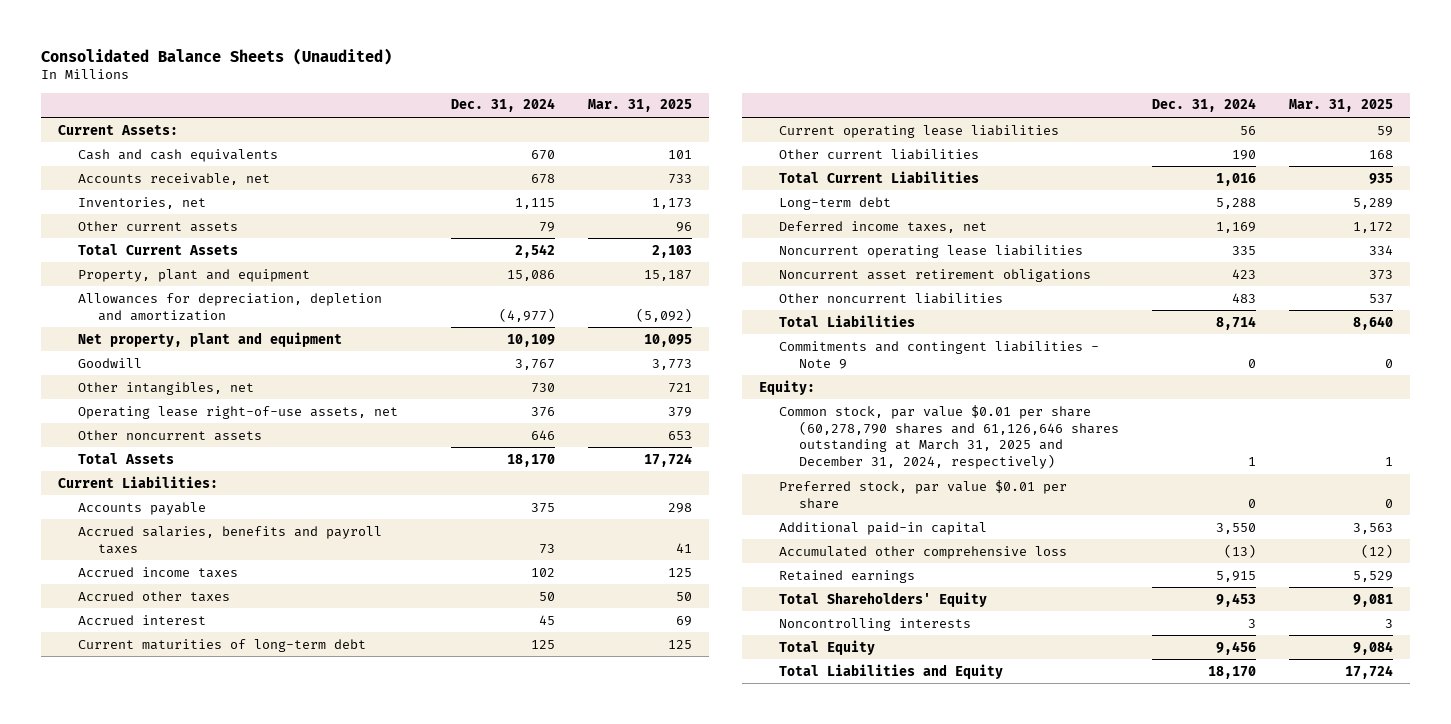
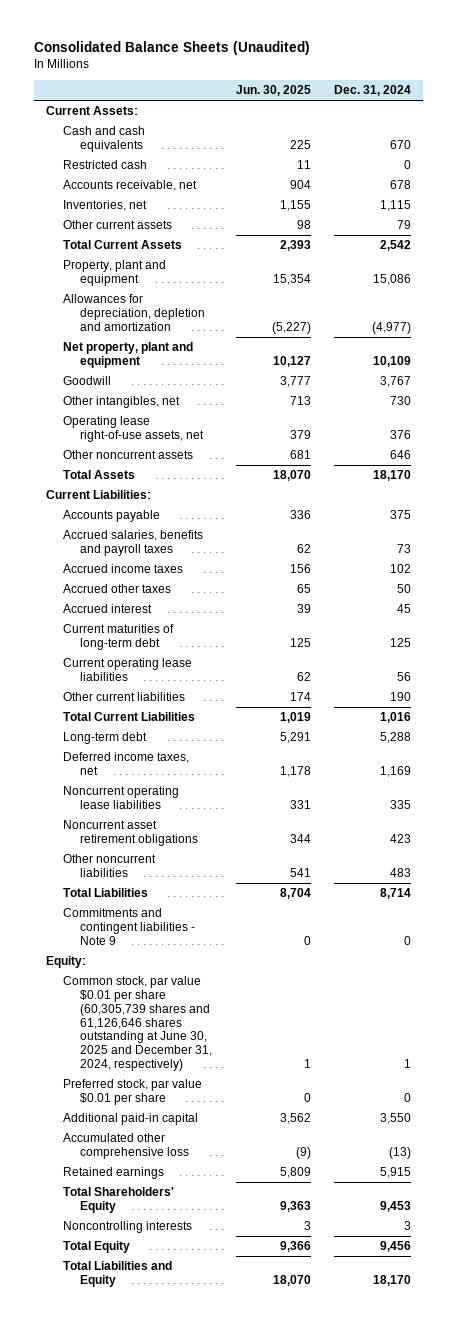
- | Dec. 31, 2024 | Mar. 31, 2025
+ | Jun. 30, 2025 | Dec. 31, 2024
+ Restricted cash | 11 | 0
- Common stock, par value $0.01 per share (60,278,790 shares and 61,126,646 shares outstanding at March 31, 2025 and December 31, 2024, respectively) | 1 | 1
+ Common stock, par value $0.01 per share (60,305,739 shares and 61,126,646 shares outstanding at June 30, 2025 and December 31, 2024, respectively) | 1 | 1

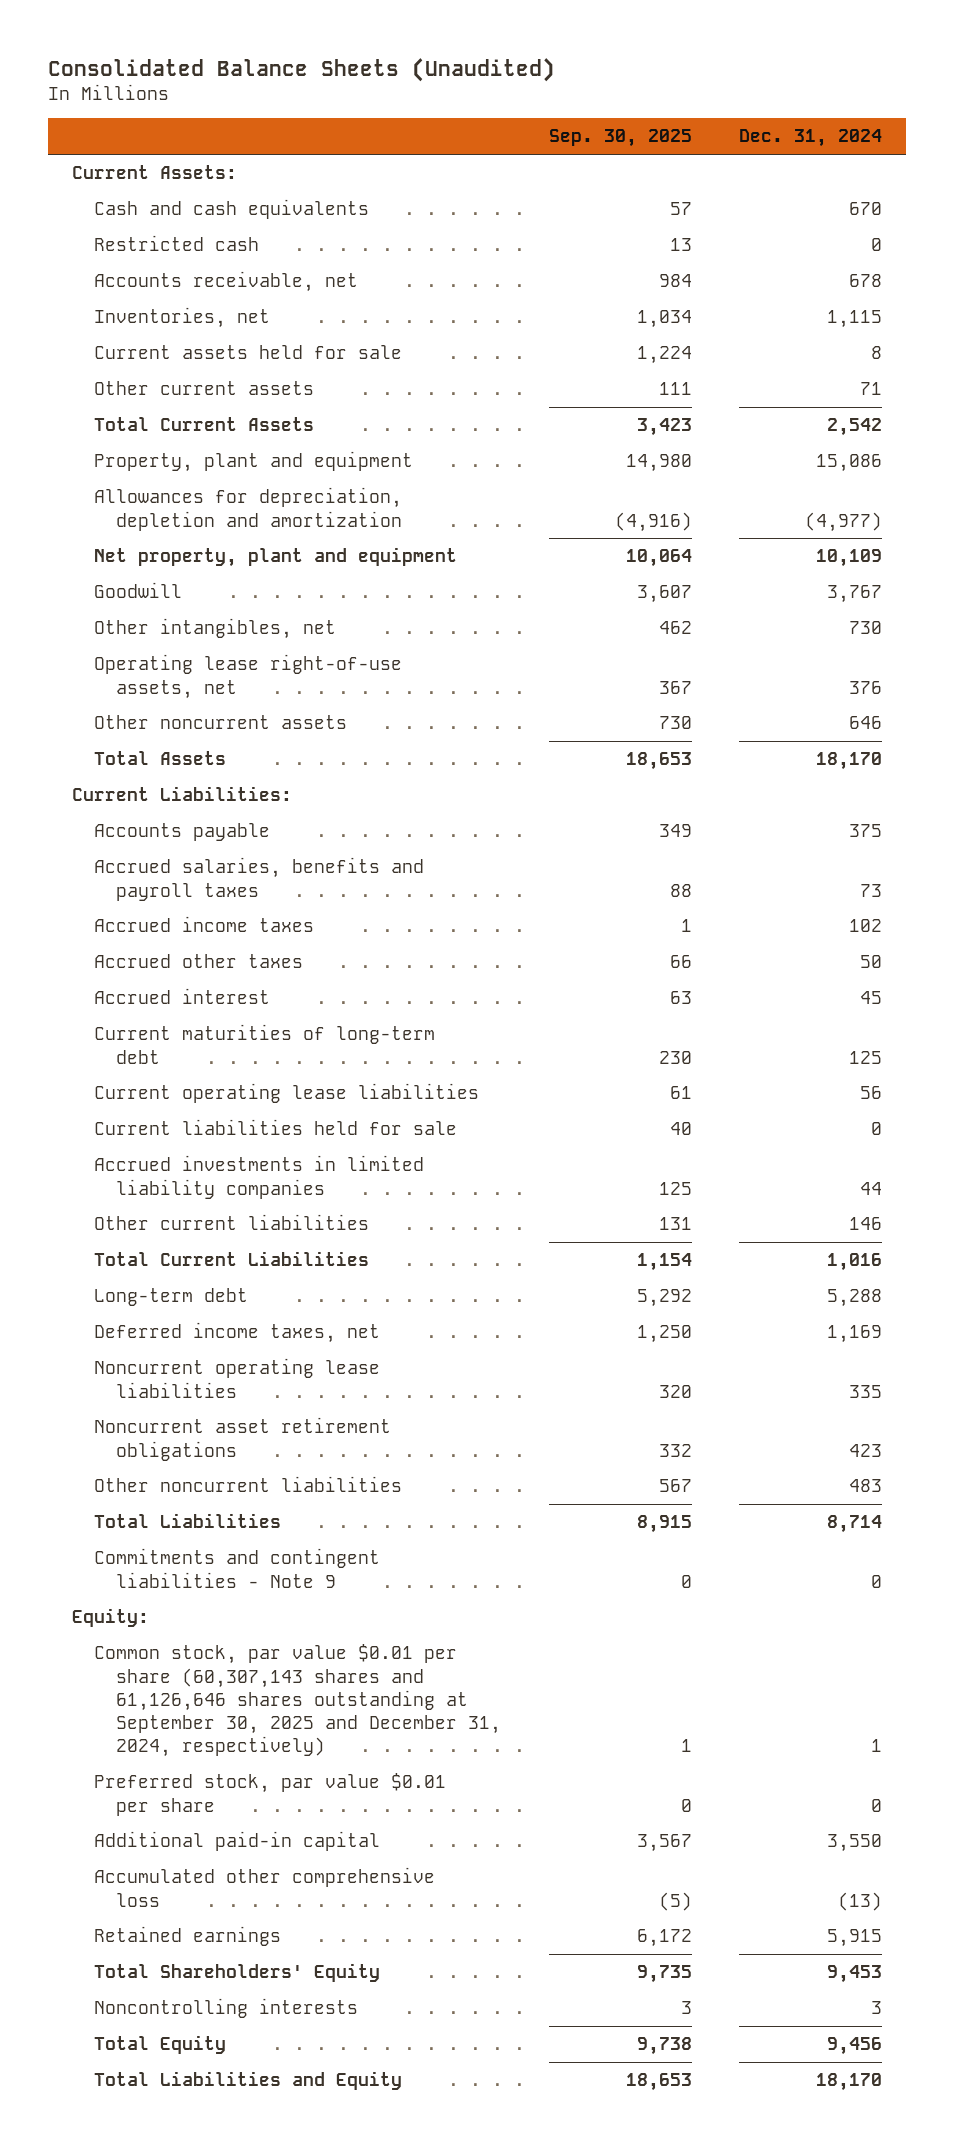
- | Jun. 30, 2025 | Dec. 31, 2024
+ | Sep. 30, 2025 | Dec. 31, 2024
- Other current assets | 98 | 79
+ Current assets held for sale | 1,224 | 8
+ Other current assets | 111 | 71
- Other current liabilities | 174 | 190
+ Current liabilities held for sale | 40 | 0
+ Accrued investments in limited liability companies | 125 | 44
+ Other current liabilities | 131 | 146
- Common stock, par value $0.01 per share (60,305,739 shares and 61,126,646 shares outstanding at June 30, 2025 and December 31, 2024, respectively) | 1 | 1
+ Common stock, par value $0.01 per share (60,307,143 shares and 61,126,646 shares outstanding at September 30, 2025 and December 31, 2024, respectively) | 1 | 1

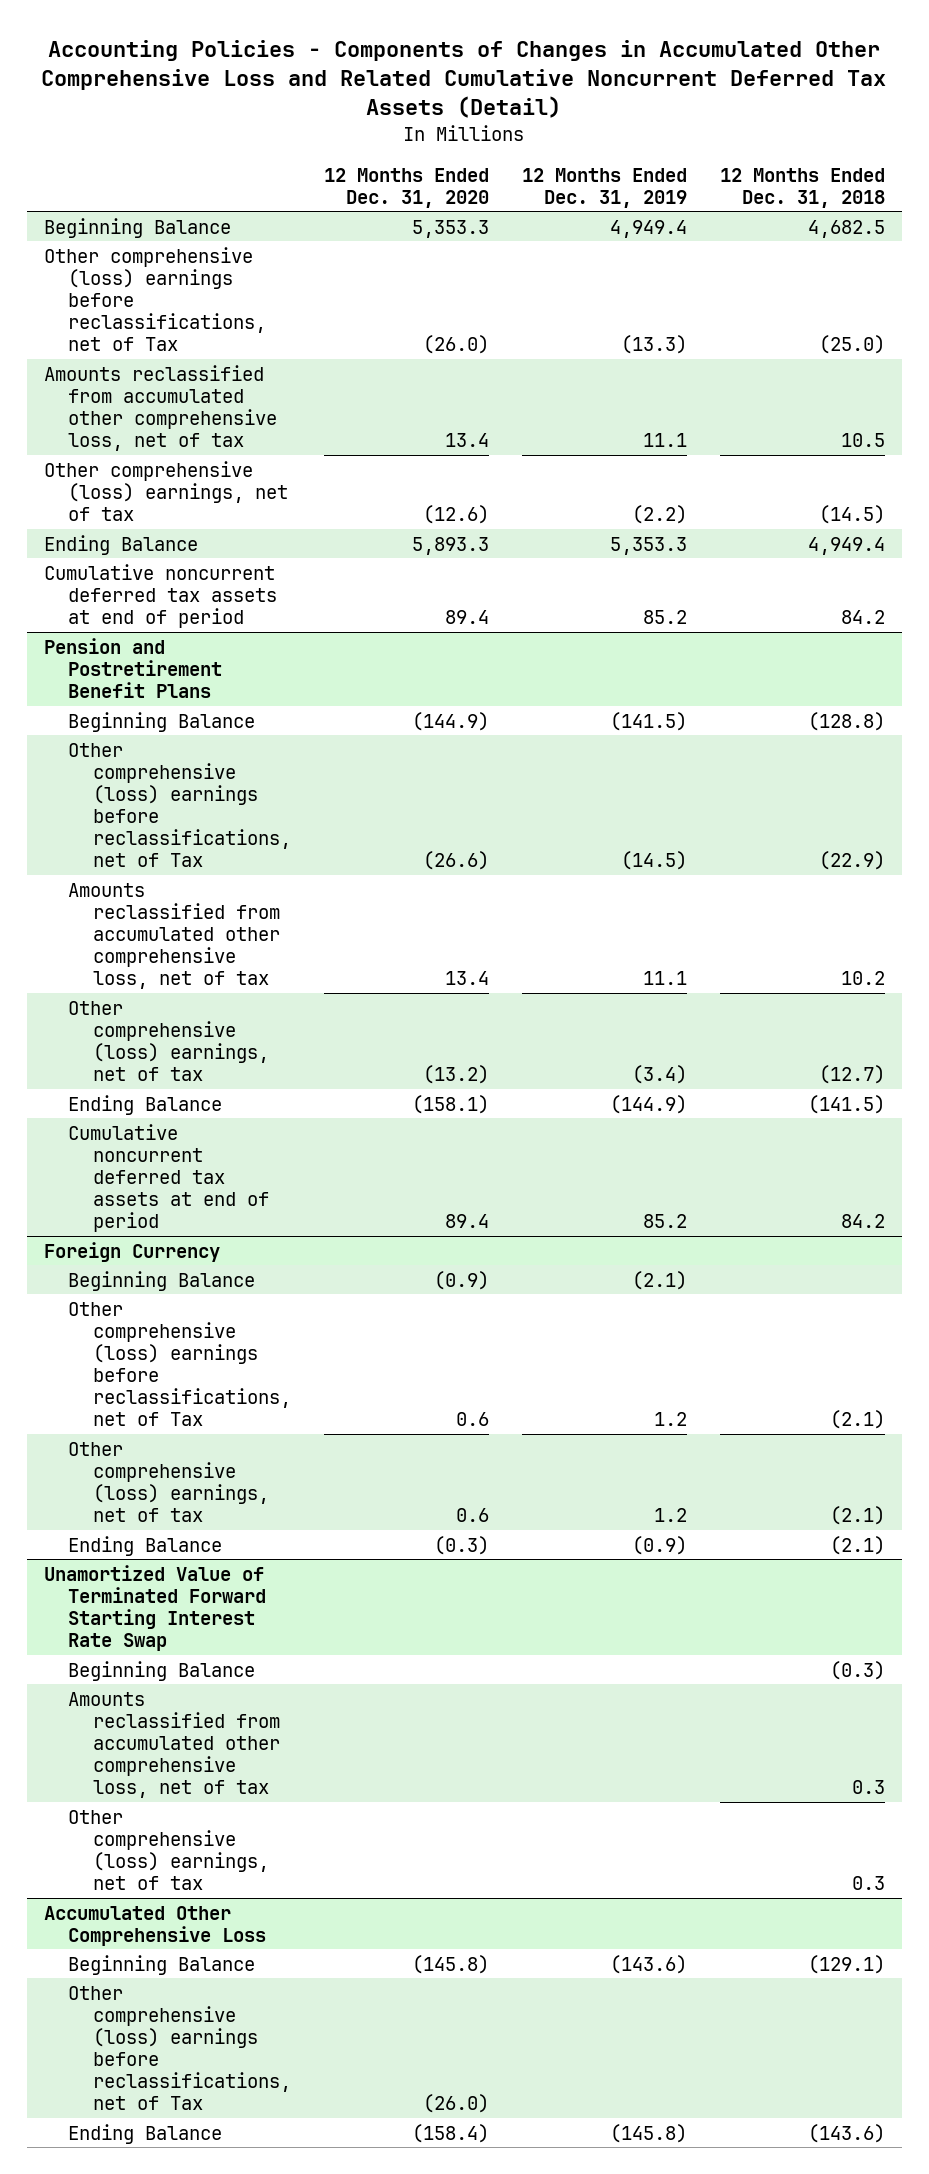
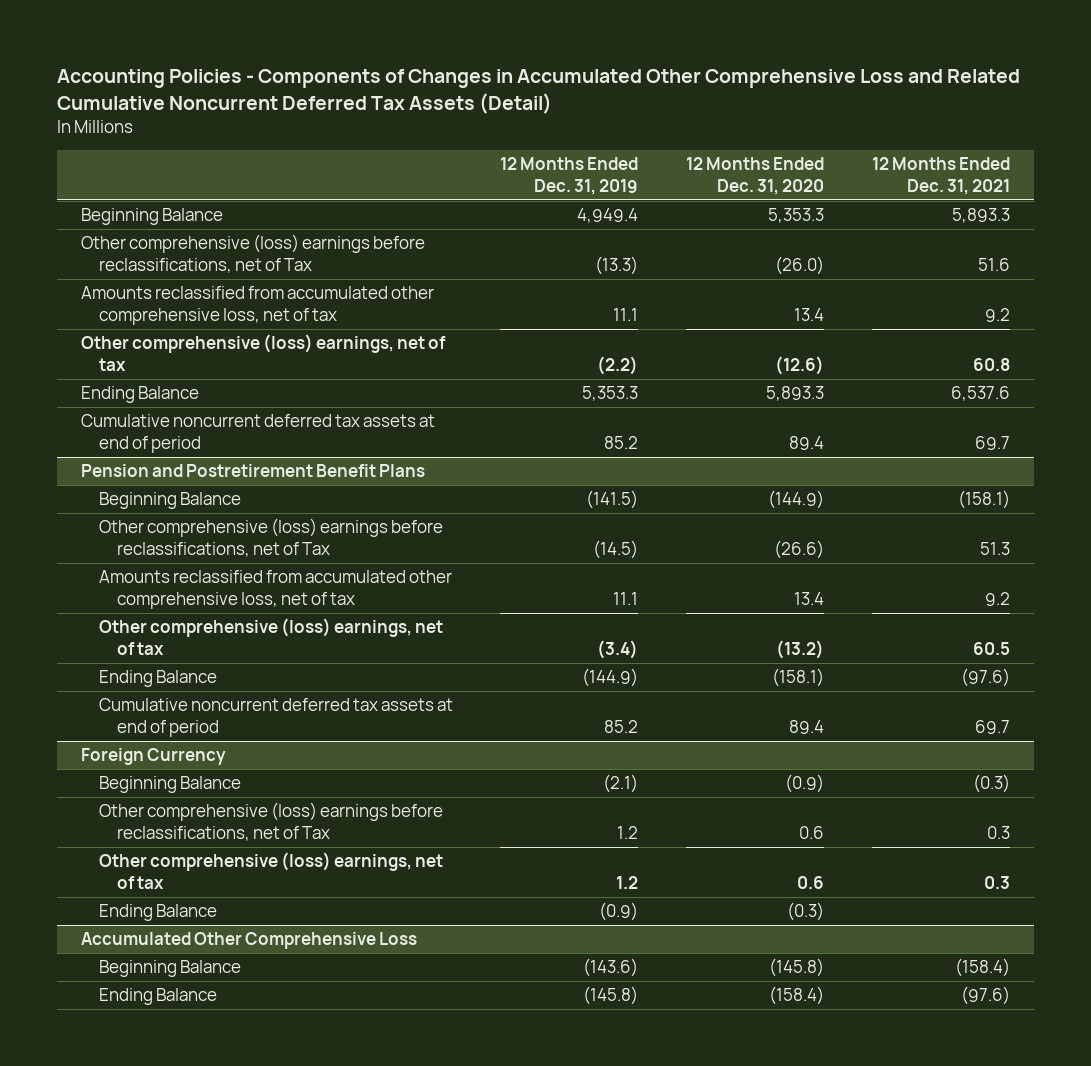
- | 12 Months Ended Dec. 31, 2020 | 12 Months Ended Dec. 31, 2019 | 12 Months Ended Dec. 31, 2018
+ | 12 Months Ended Dec. 31, 2019 | 12 Months Ended Dec. 31, 2020 | 12 Months Ended Dec. 31, 2021
- Unamortized Value of Terminated Forward Starting Interest Rate Swap
- Beginning Balance | | | (0.3)
- Amounts reclassified from accumulated other comprehensive loss, net of tax | | | 0.3
- Other comprehensive (loss) earnings, net of tax | | | 0.3
@ Accumulated Other Comprehensive Loss
- Other comprehensive (loss) earnings before reclassifications, net of Tax | (26.0) | |

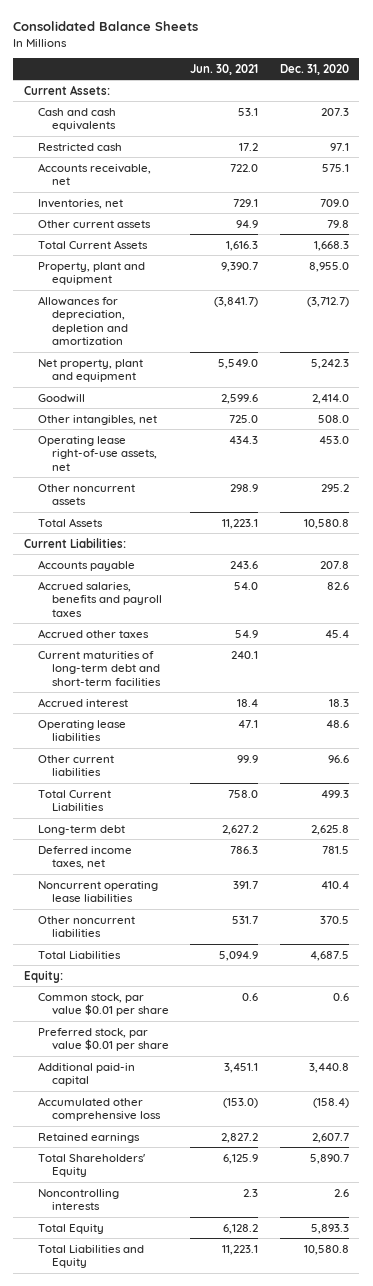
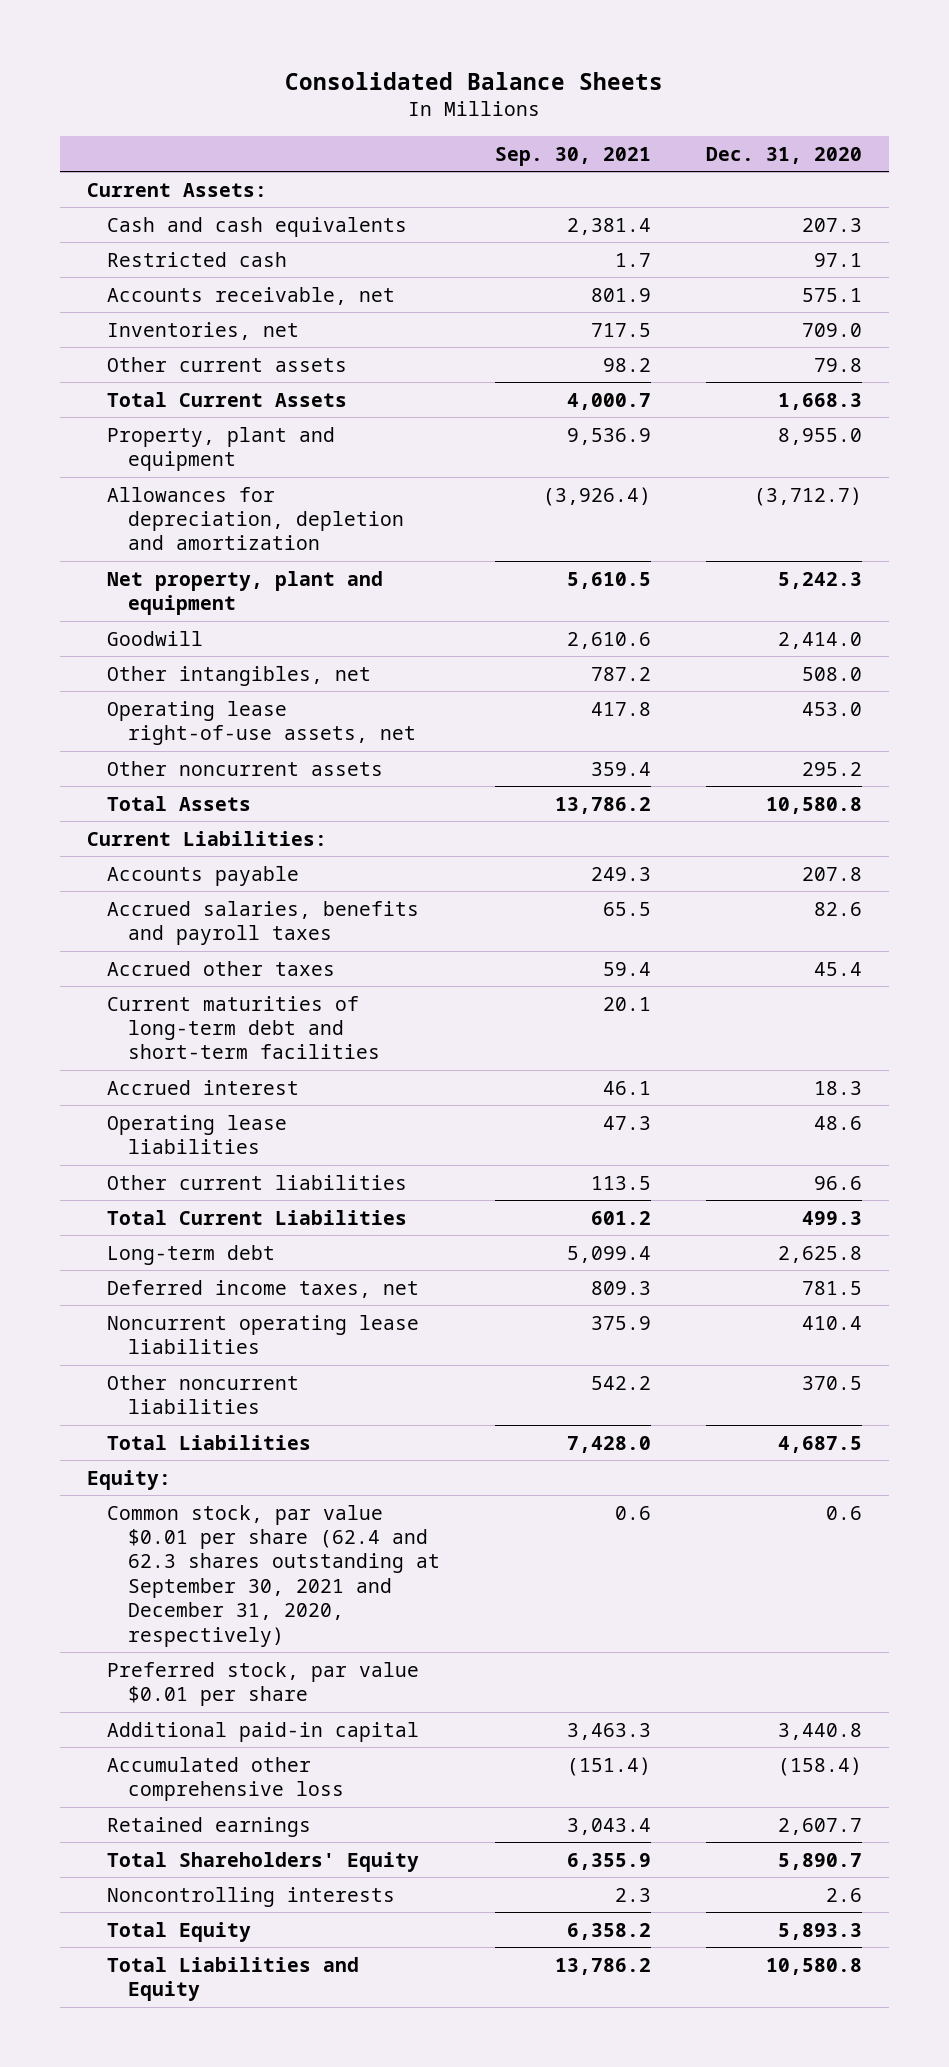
- | Jun. 30, 2021 | Dec. 31, 2020
+ | Sep. 30, 2021 | Dec. 31, 2020
- Common stock, par value $0.01 per share | 0.6 | 0.6
+ Common stock, par value $0.01 per share (62.4 and 62.3 shares outstanding at September 30, 2021 and December 31, 2020, respectively) | 0.6 | 0.6

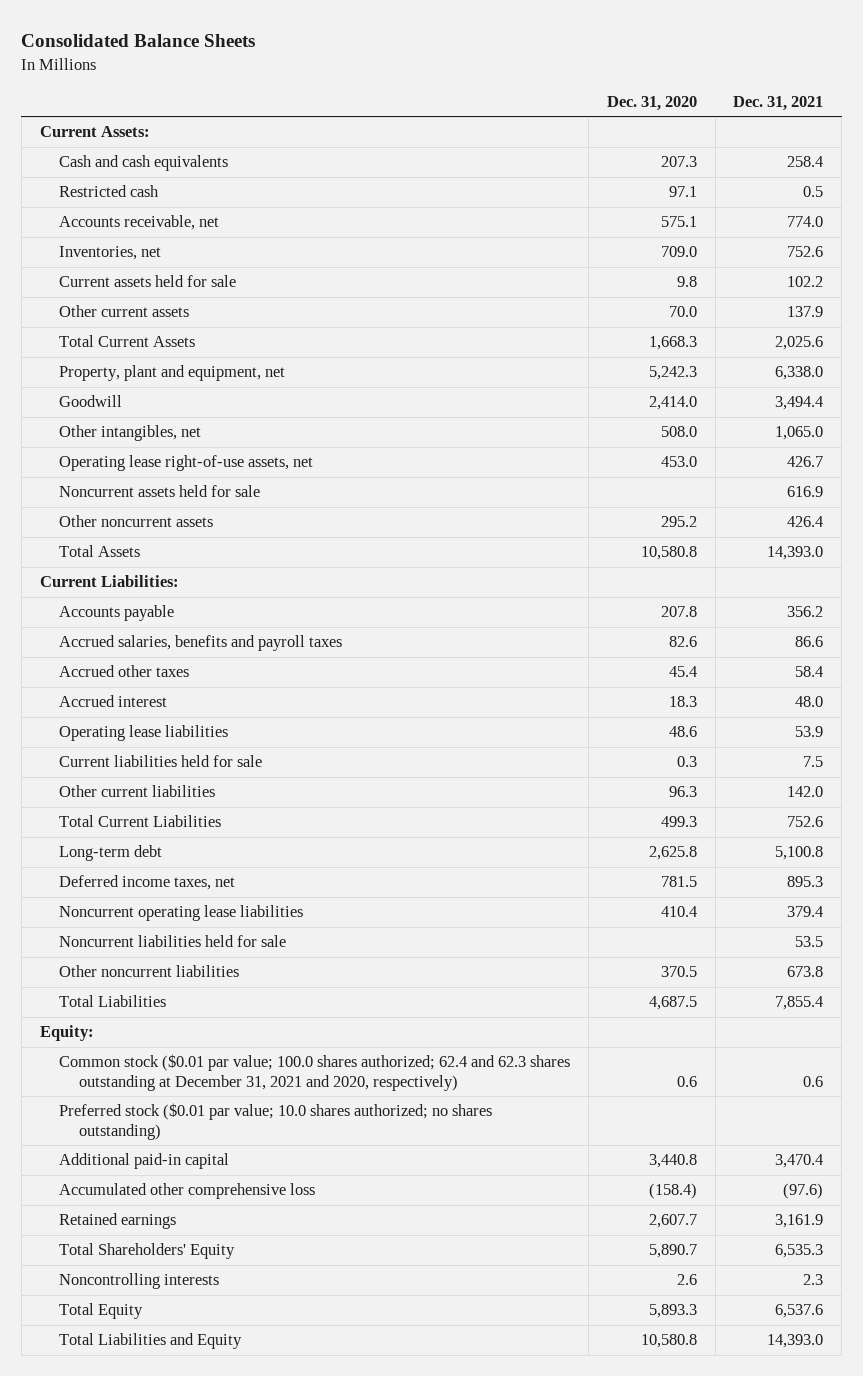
- | Sep. 30, 2021 | Dec. 31, 2020
+ | Dec. 31, 2020 | Dec. 31, 2021
- Other current assets | 98.2 | 79.8
+ Current assets held for sale | 9.8 | 102.2
+ Other current assets | 70.0 | 137.9
- Property, plant and equipment | 9,536.9 | 8,955.0
- Allowances for depreciation, depletion and amortization | (3,926.4) | (3,712.7)
- Net property, plant and equipment | 5,610.5 | 5,242.3
+ Property, plant and equipment, net | 5,242.3 | 6,338.0
+ Noncurrent assets held for sale | | 616.9
- Current maturities of long-term debt and short-term facilities | 20.1 |
- Other current liabilities | 113.5 | 96.6
+ Current liabilities held for sale | 0.3 | 7.5
+ Other current liabilities | 96.3 | 142.0
+ Noncurrent liabilities held for sale | | 53.5
- Common stock, par value $0.01 per share (62.4 and 62.3 shares outstanding at September 30, 2021 and December 31, 2020, respectively) | 0.6 | 0.6
- Preferred stock, par value $0.01 per share
+ Common stock ($0.01 par value; 100.0 shares authorized; 62.4 and 62.3 shares outstanding at December 31, 2021 and 2020, respectively) | 0.6 | 0.6
+ Preferred stock ($0.01 par value; 10.0 shares authorized; no shares outstanding)

